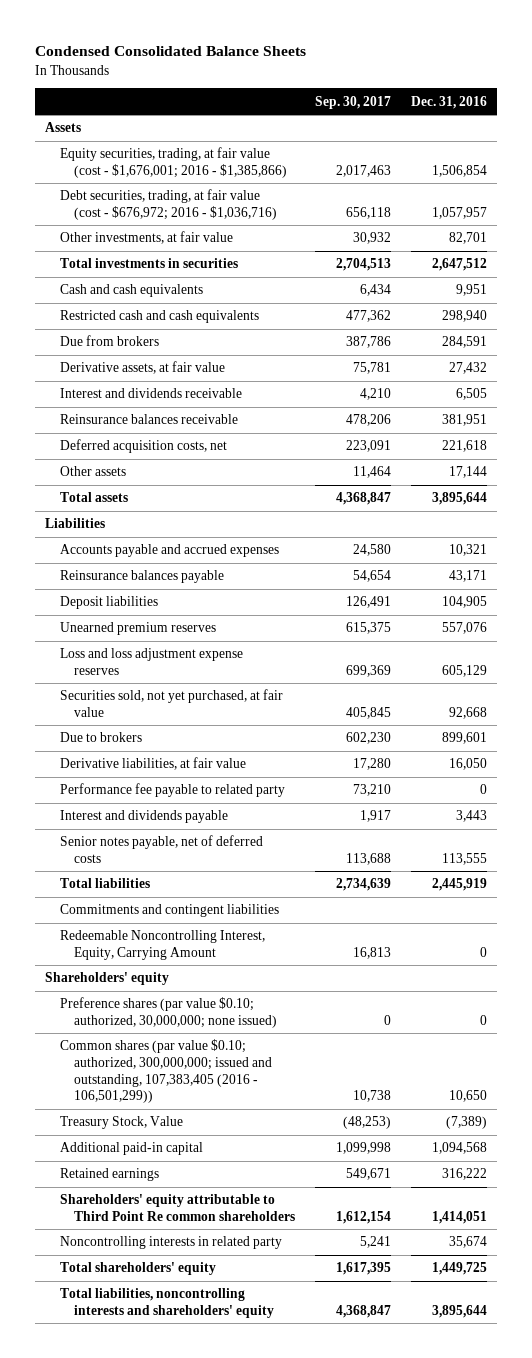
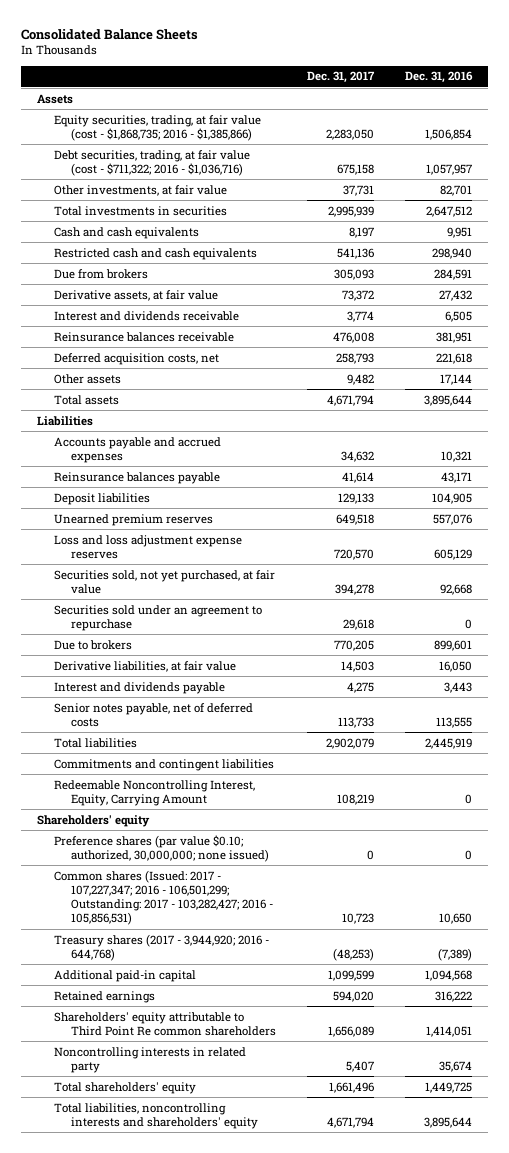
- Condensed Consolidated Balance Sheets
+ Consolidated Balance Sheets
- | Sep. 30, 2017 | Dec. 31, 2016
+ | Dec. 31, 2017 | Dec. 31, 2016
- Equity securities, trading, at fair value (cost - $1,676,001; 2016 - $1,385,866) | 2,017,463 | 1,506,854
- Debt securities, trading, at fair value (cost - $676,972; 2016 - $1,036,716) | 656,118 | 1,057,957
+ Equity securities, trading, at fair value (cost - $1,868,735; 2016 - $1,385,866) | 2,283,050 | 1,506,854
+ Debt securities, trading, at fair value (cost - $711,322; 2016 - $1,036,716) | 675,158 | 1,057,957
+ Securities sold under an agreement to repurchase | 29,618 | 0
- Performance fee payable to related party | 73,210 | 0
- Common shares (par value $0.10; authorized, 300,000,000; issued and outstanding, 107,383,405 (2016 - 106,501,299)) | 10,738 | 10,650
- Treasury Stock, Value | (48,253) | (7,389)
+ Common shares (Issued: 2017 - 107,227,347; 2016 - 106,501,299; Outstanding: 2017 - 103,282,427; 2016 - 105,856,531) | 10,723 | 10,650
+ Treasury shares (2017 - 3,944,920; 2016 - 644,768) | (48,253) | (7,389)

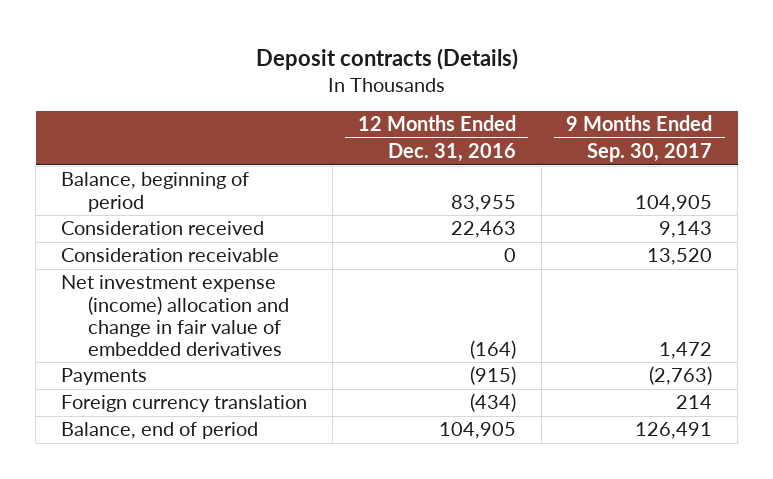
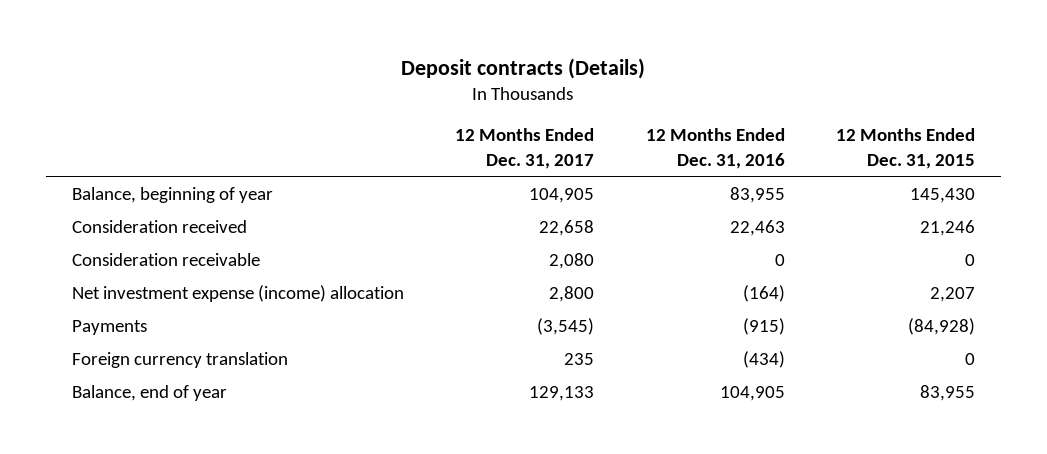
- | 12 Months Ended Dec. 31, 2016 | 9 Months Ended Sep. 30, 2017
+ | 12 Months Ended Dec. 31, 2017 | 12 Months Ended Dec. 31, 2016 | 12 Months Ended Dec. 31, 2015
- Balance, beginning of period | 83,955 | 104,905
+ Balance, beginning of year | 104,905 | 83,955 | 145,430
- Net investment expense (income) allocation and change in fair value of embedded derivatives | (164) | 1,472
+ Net investment expense (income) allocation | 2,800 | (164) | 2,207
- Balance, end of period | 104,905 | 126,491
+ Balance, end of year | 129,133 | 104,905 | 83,955

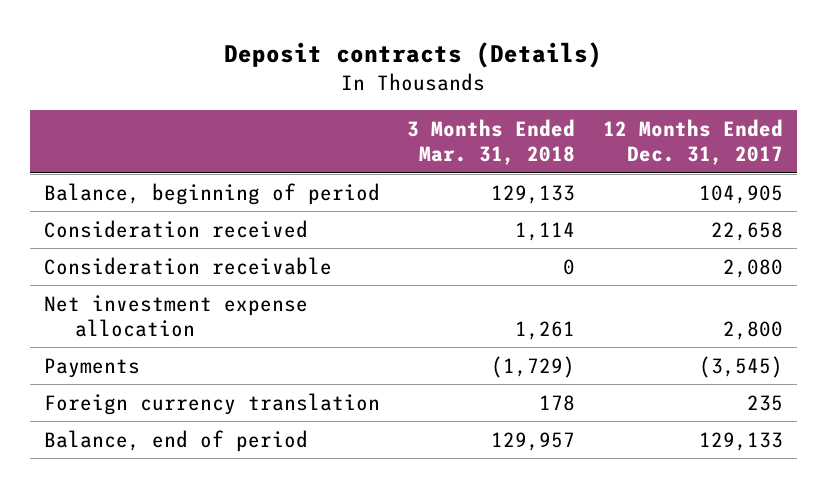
- | 12 Months Ended Dec. 31, 2017 | 12 Months Ended Dec. 31, 2016 | 12 Months Ended Dec. 31, 2015
+ | 3 Months Ended Mar. 31, 2018 | 12 Months Ended Dec. 31, 2017
- Balance, beginning of year | 104,905 | 83,955 | 145,430
+ Balance, beginning of period | 129,133 | 104,905
- Net investment expense (income) allocation | 2,800 | (164) | 2,207
+ Net investment expense allocation | 1,261 | 2,800
- Balance, end of year | 129,133 | 104,905 | 83,955
+ Balance, end of period | 129,957 | 129,133

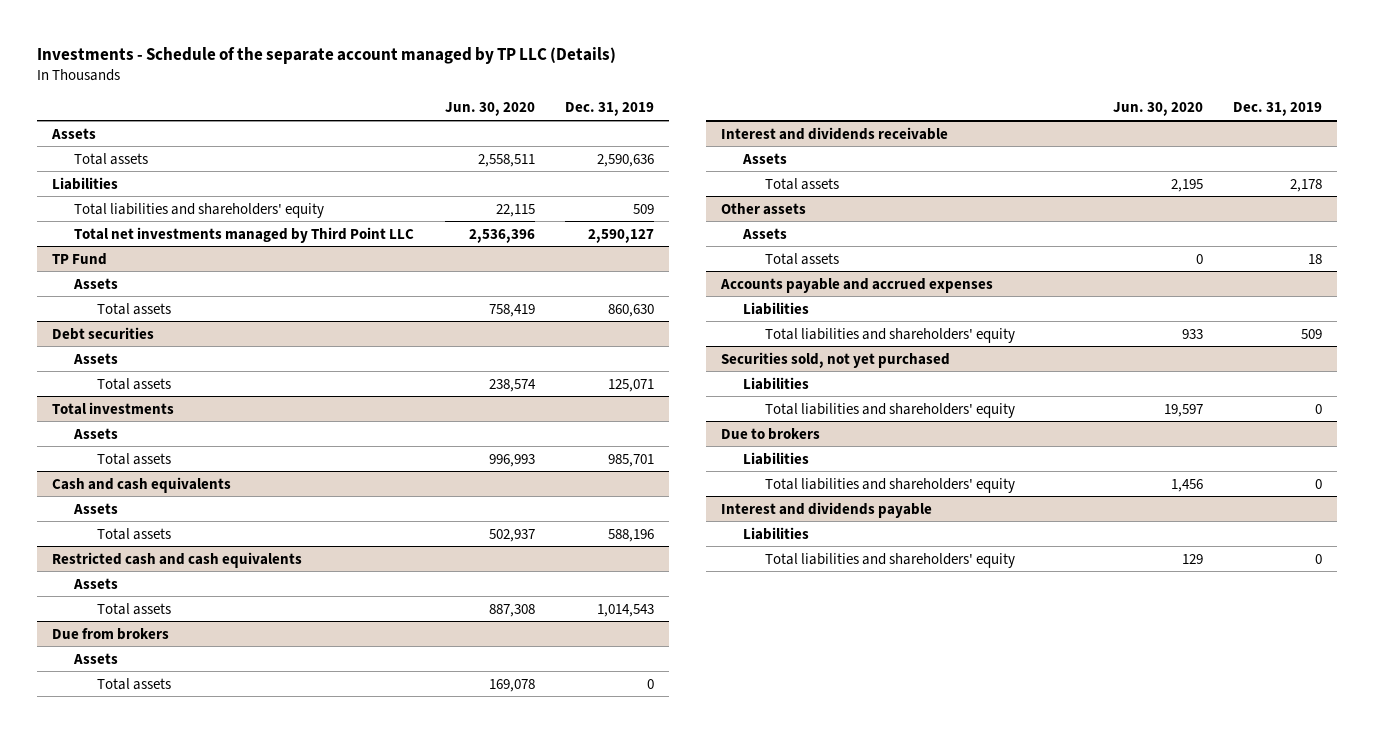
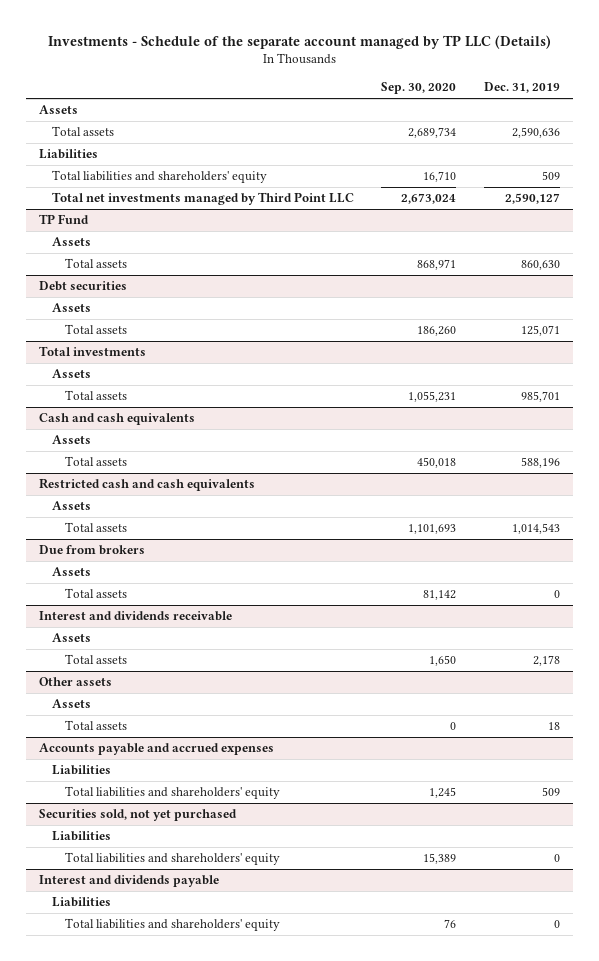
- | Jun. 30, 2020 | Dec. 31, 2019
+ | Sep. 30, 2020 | Dec. 31, 2019
- Due to brokers
- Liabilities
- Total liabilities and shareholders' equity | 1,456 | 0

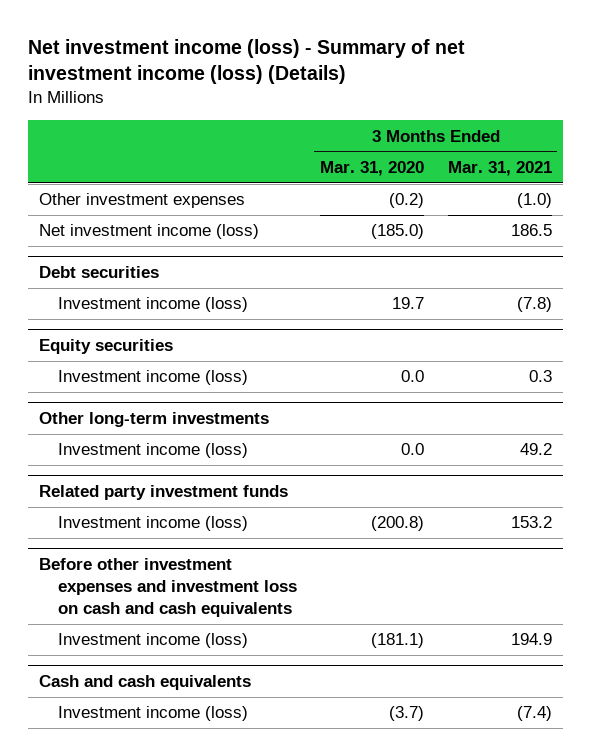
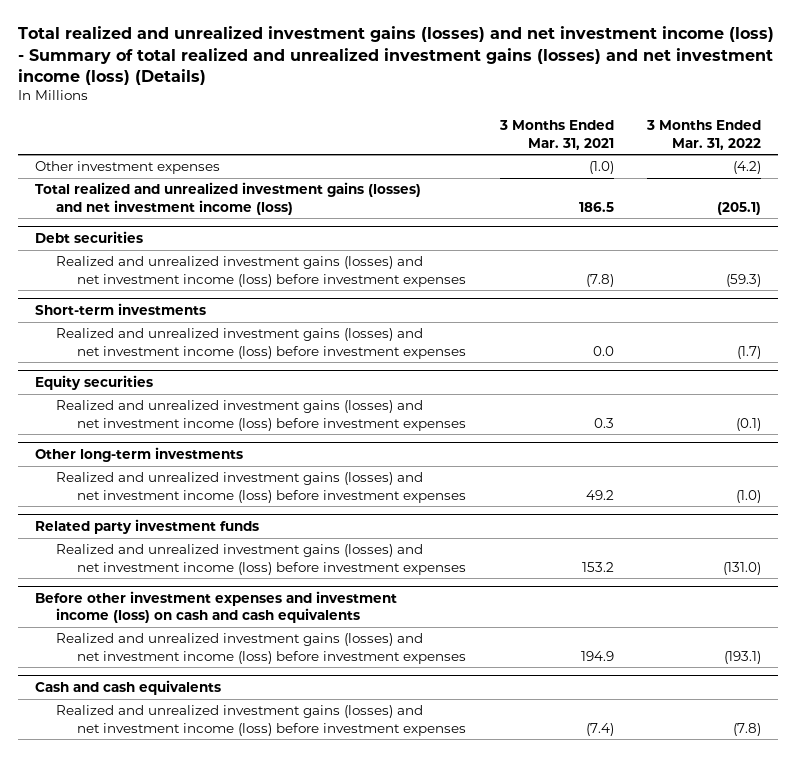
- Net investment income (loss) - Summary of net investment income (loss) (Details)
+ Total realized and unrealized investment gains (losses) and net investment income (loss) - Summary of total realized and unrealized investment gains (losses) and net investment income (loss) (Details)
- | 3 Months Ended Mar. 31, 2020 | 3 Months Ended Mar. 31, 2021
+ | 3 Months Ended Mar. 31, 2021 | 3 Months Ended Mar. 31, 2022
- Net investment income (loss) | (185.0) | 186.5
+ Total realized and unrealized investment gains (losses) and net investment income (loss) | 186.5 | (205.1)
@ Debt securities
- Investment income (loss) | 19.7 | (7.8)
+ Realized and unrealized investment gains (losses) and net investment income (loss) before investment expenses | (7.8) | (59.3)
+ Short-term investments
+ Realized and unrealized investment gains (losses) and net investment income (loss) before investment expenses | 0.0 | (1.7)
@ Equity securities
- Investment income (loss) | 0.0 | 0.3
+ Realized and unrealized investment gains (losses) and net investment income (loss) before investment expenses | 0.3 | (0.1)
@ Other long-term investments
- Investment income (loss) | 0.0 | 49.2
+ Realized and unrealized investment gains (losses) and net investment income (loss) before investment expenses | 49.2 | (1.0)
@ Related party investment funds
- Investment income (loss) | (200.8) | 153.2
- Before other investment expenses and investment loss on cash and cash equivalents
- Investment income (loss) | (181.1) | 194.9
@ Related party investment funds
+ Realized and unrealized investment gains (losses) and net investment income (loss) before investment expenses | 153.2 | (131.0)
+ Before other investment expenses and investment income (loss) on cash and cash equivalents
+ Realized and unrealized investment gains (losses) and net investment income (loss) before investment expenses | 194.9 | (193.1)
@ Cash and cash equivalents
- Investment income (loss) | (3.7) | (7.4)
+ Realized and unrealized investment gains (losses) and net investment income (loss) before investment expenses | (7.4) | (7.8)

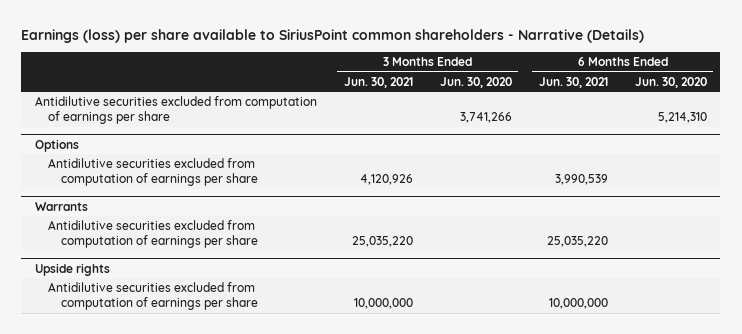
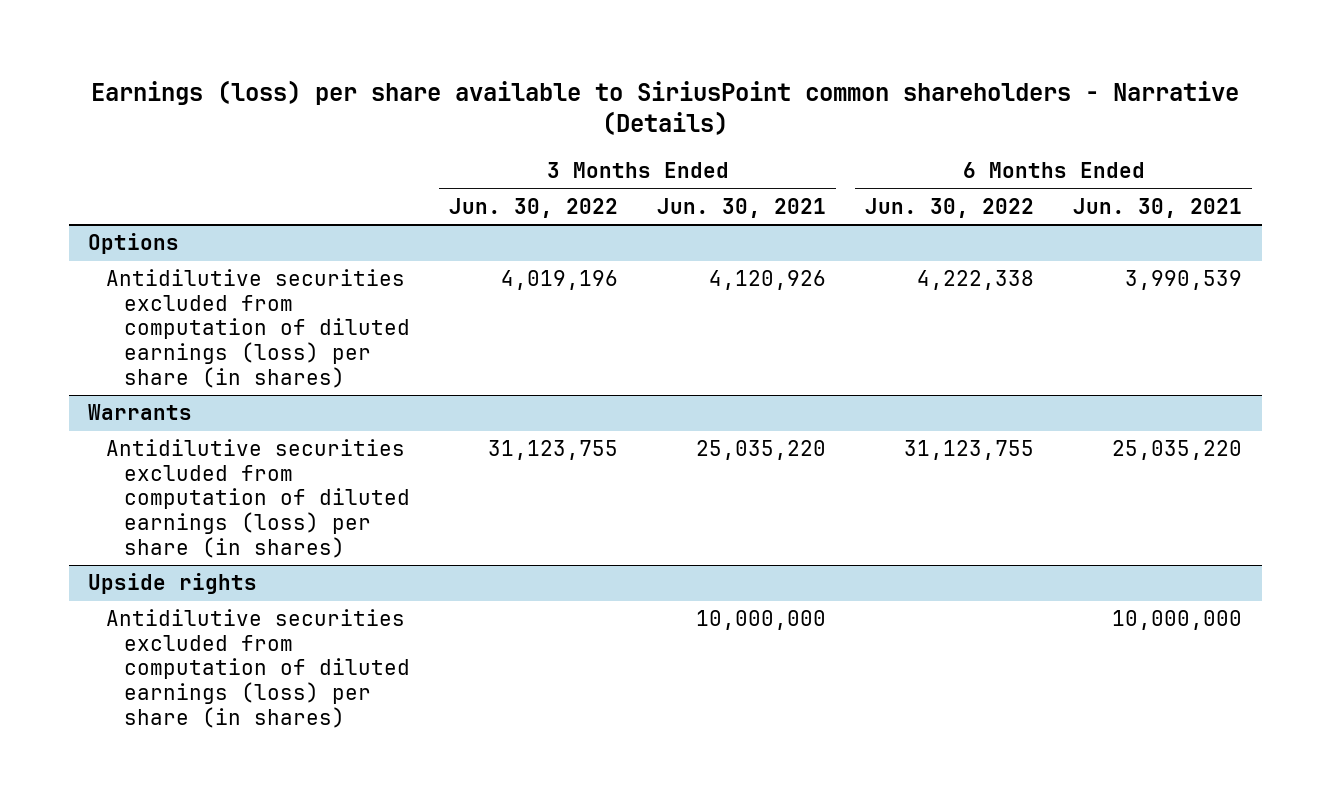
- | 3 Months Ended Jun. 30, 2021 | 3 Months Ended Jun. 30, 2020 | 6 Months Ended Jun. 30, 2021 | 6 Months Ended Jun. 30, 2020
+ | 3 Months Ended Jun. 30, 2022 | 3 Months Ended Jun. 30, 2021 | 6 Months Ended Jun. 30, 2022 | 6 Months Ended Jun. 30, 2021
- Antidilutive securities excluded from computation of earnings per share | | 3,741,266 | | 5,214,310
@ Options
- Antidilutive securities excluded from computation of earnings per share | 4,120,926 | | 3,990,539 |
+ Antidilutive securities excluded from computation of diluted earnings (loss) per share (in shares) | 4,019,196 | 4,120,926 | 4,222,338 | 3,990,539
@ Warrants
- Antidilutive securities excluded from computation of earnings per share | 25,035,220 | | 25,035,220 |
+ Antidilutive securities excluded from computation of diluted earnings (loss) per share (in shares) | 31,123,755 | 25,035,220 | 31,123,755 | 25,035,220
@ Upside rights
- Antidilutive securities excluded from computation of earnings per share | 10,000,000 | | 10,000,000 |
+ Antidilutive securities excluded from computation of diluted earnings (loss) per share (in shares) | | 10,000,000 | | 10,000,000

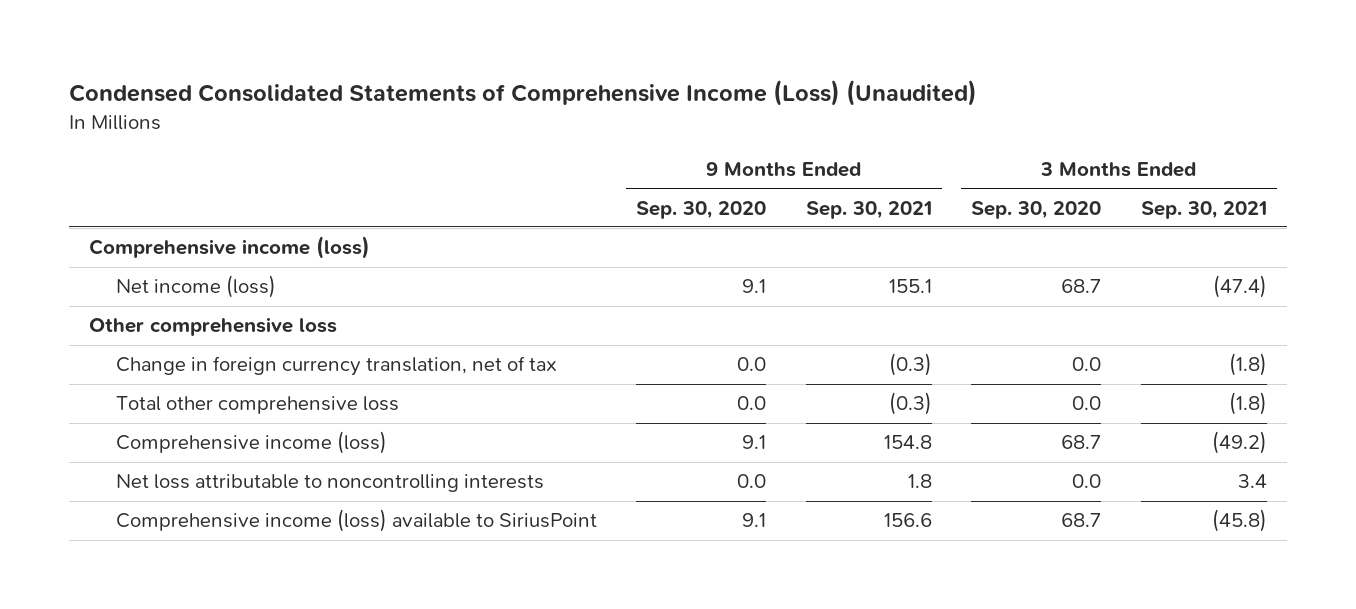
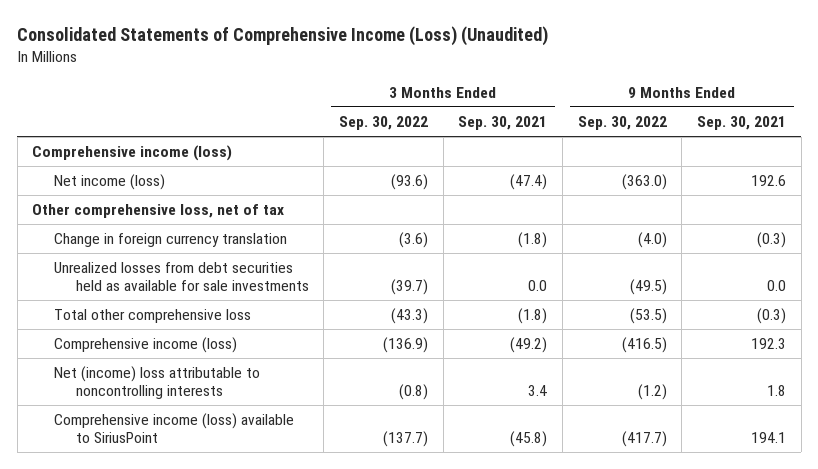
- Condensed Consolidated Statements of Comprehensive Income (Loss) (Unaudited)
+ Consolidated Statements of Comprehensive Income (Loss) (Unaudited)
- | 9 Months Ended Sep. 30, 2020 | 9 Months Ended Sep. 30, 2021 | 3 Months Ended Sep. 30, 2020 | 3 Months Ended Sep. 30, 2021
+ | 3 Months Ended Sep. 30, 2022 | 3 Months Ended Sep. 30, 2021 | 9 Months Ended Sep. 30, 2022 | 9 Months Ended Sep. 30, 2021
- Net income (loss) | 9.1 | 155.1 | 68.7 | (47.4)
- Other comprehensive loss
- Change in foreign currency translation, net of tax | 0.0 | (0.3) | 0.0 | (1.8)
+ Net income (loss) | (93.6) | (47.4) | (363.0) | 192.6
+ Other comprehensive loss, net of tax
+ Change in foreign currency translation | (3.6) | (1.8) | (4.0) | (0.3)
+ Unrealized losses from debt securities held as available for sale investments | (39.7) | 0.0 | (49.5) | 0.0
- Comprehensive income (loss) | 9.1 | 154.8 | 68.7 | (49.2)
- Net loss attributable to noncontrolling interests | 0.0 | 1.8 | 0.0 | 3.4
- Comprehensive income (loss) available to SiriusPoint | 9.1 | 156.6 | 68.7 | (45.8)
+ Comprehensive income (loss) | (136.9) | (49.2) | (416.5) | 192.3
+ Net (income) loss attributable to noncontrolling interests | (0.8) | 3.4 | (1.2) | 1.8
+ Comprehensive income (loss) available to SiriusPoint | (137.7) | (45.8) | (417.7) | 194.1

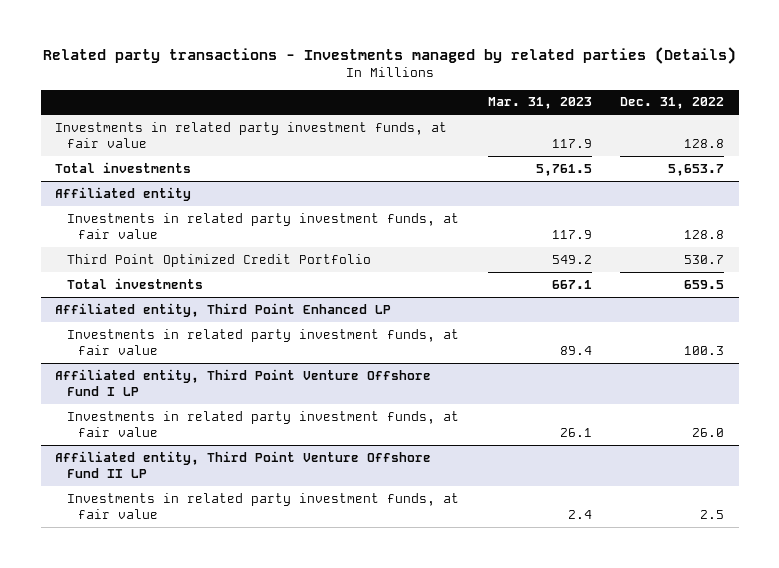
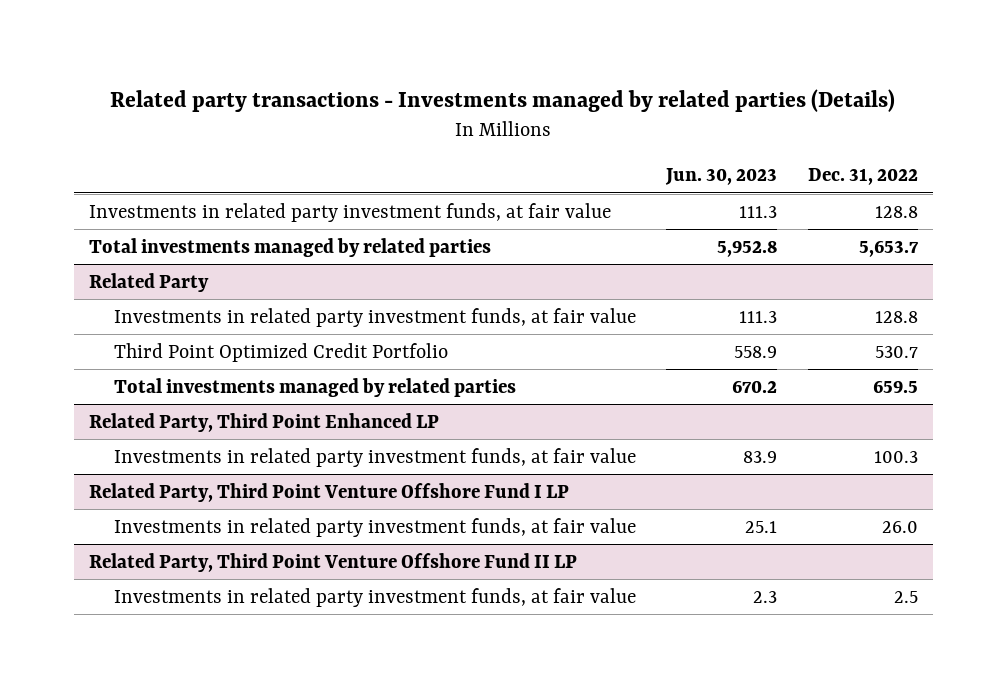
- | Mar. 31, 2023 | Dec. 31, 2022
+ | Jun. 30, 2023 | Dec. 31, 2022
- Total investments | 5,761.5 | 5,653.7
- Affiliated entity
+ Total investments managed by related parties | 5,952.8 | 5,653.7
+ Related Party
- Total investments | 667.1 | 659.5
- Affiliated entity, Third Point Enhanced LP
+ Total investments managed by related parties | 670.2 | 659.5
+ Related Party, Third Point Enhanced LP
- Affiliated entity, Third Point Venture Offshore Fund I LP
+ Related Party, Third Point Venture Offshore Fund I LP
- Affiliated entity, Third Point Venture Offshore Fund II LP
+ Related Party, Third Point Venture Offshore Fund II LP

